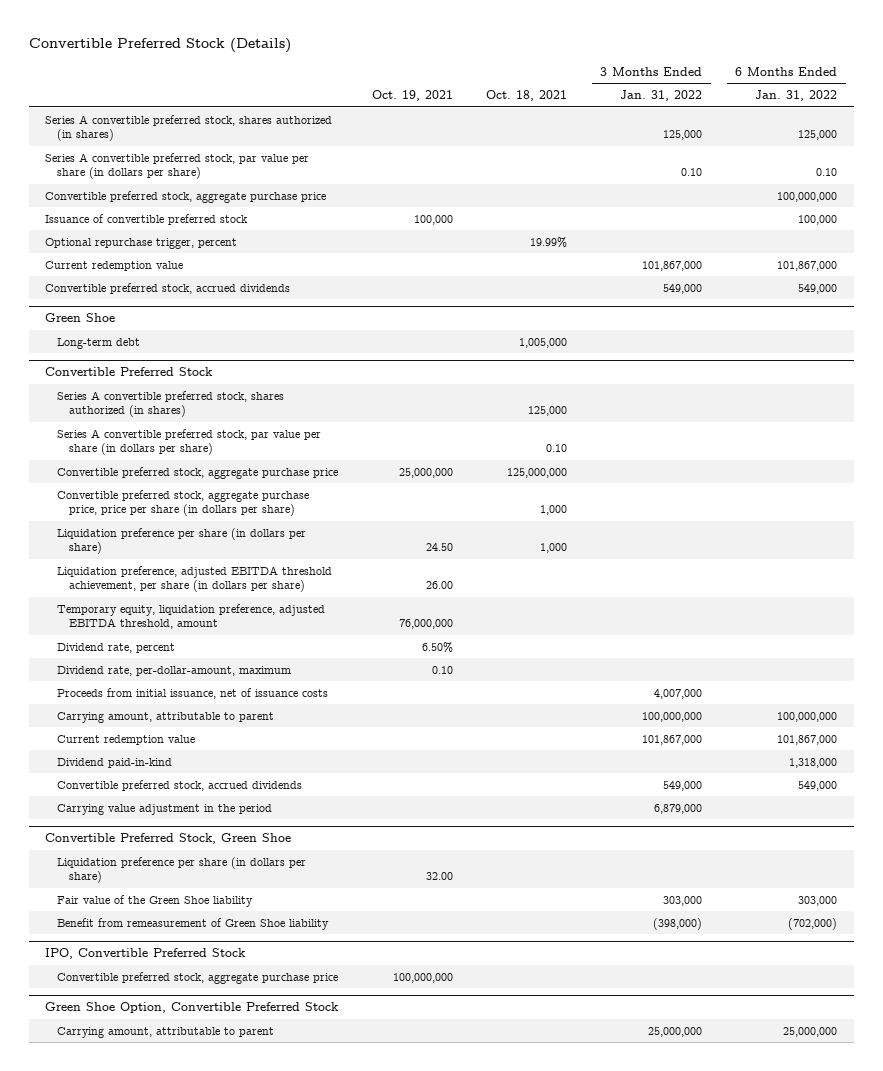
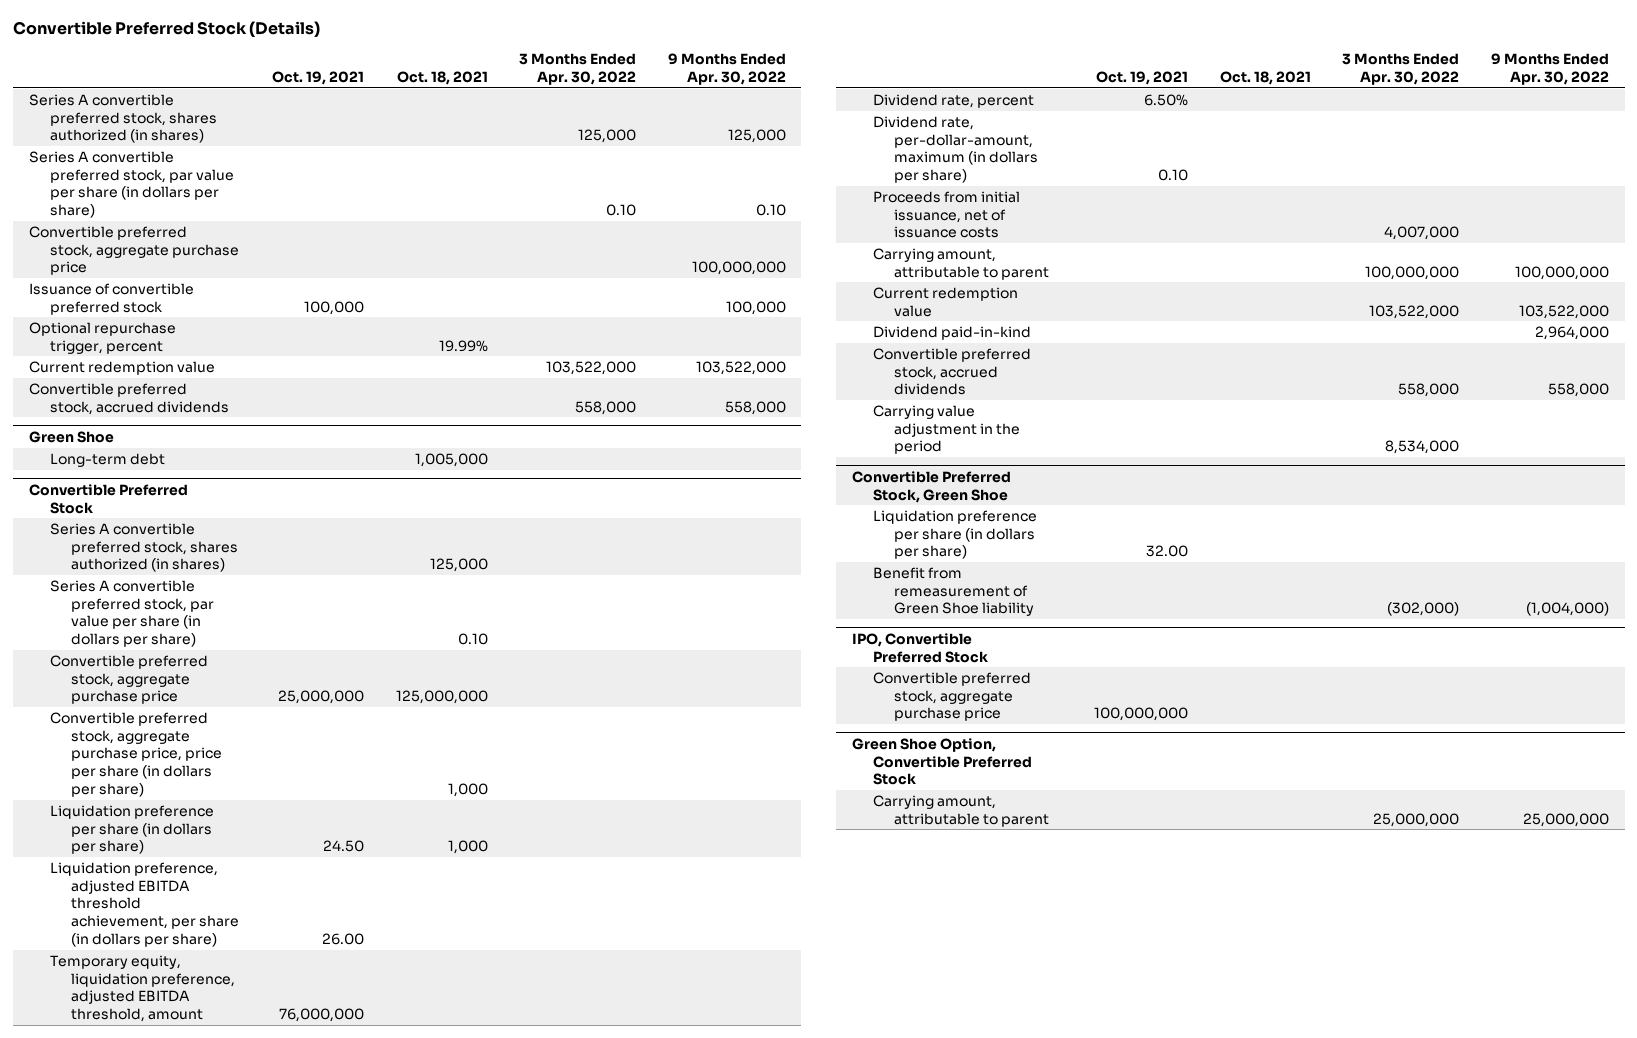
- | Oct. 19, 2021 | Oct. 18, 2021 | 3 Months Ended Jan. 31, 2022 | 6 Months Ended Jan. 31, 2022
+ | Oct. 19, 2021 | Oct. 18, 2021 | 3 Months Ended Apr. 30, 2022 | 9 Months Ended Apr. 30, 2022
@ Convertible Preferred Stock
- Dividend rate, per-dollar-amount, maximum | 0.10 | | |
+ Dividend rate, per-dollar-amount, maximum (in dollars per share) | 0.10 | | |
@ Convertible Preferred Stock, Green Shoe
- Fair value of the Green Shoe liability | | | 303,000 | 303,000

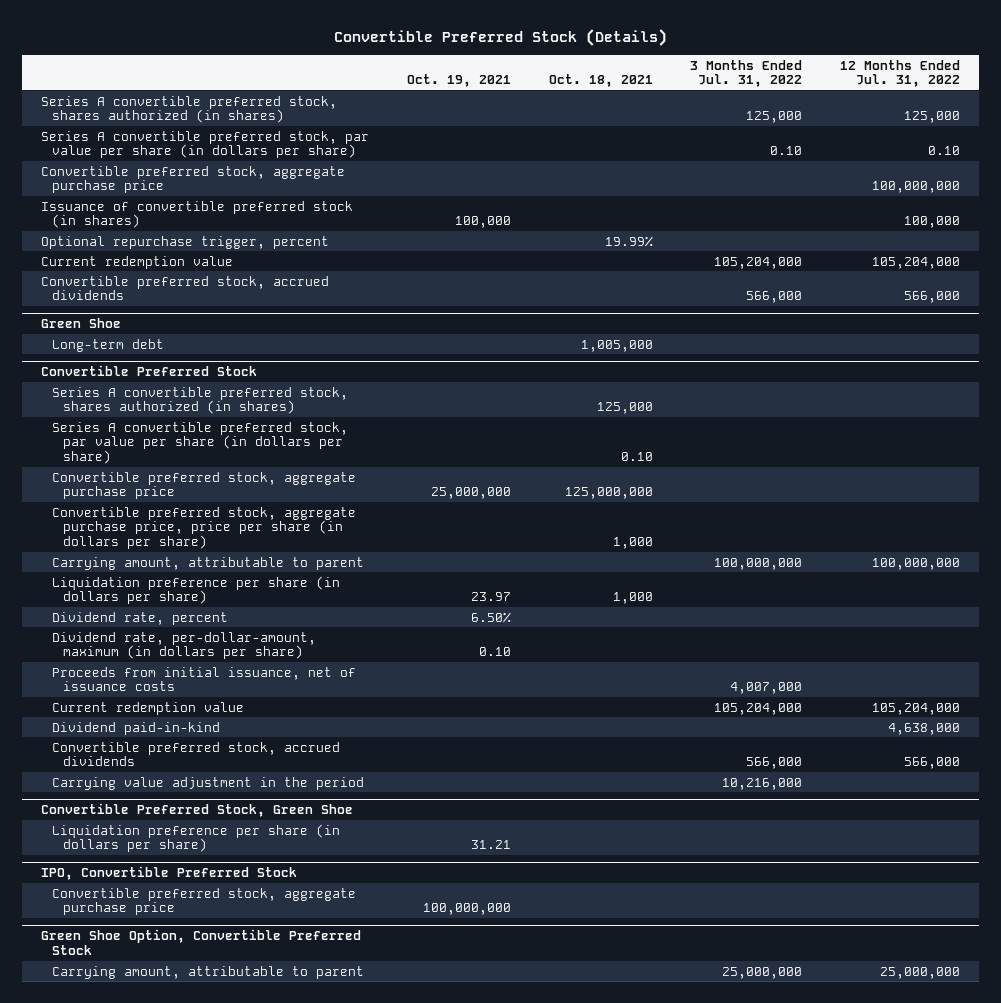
- | Oct. 19, 2021 | Oct. 18, 2021 | 3 Months Ended Apr. 30, 2022 | 9 Months Ended Apr. 30, 2022
+ | Oct. 19, 2021 | Oct. 18, 2021 | 3 Months Ended Jul. 31, 2022 | 12 Months Ended Jul. 31, 2022
- Issuance of convertible preferred stock | 100,000 | | | 100,000
+ Issuance of convertible preferred stock (in shares) | 100,000 | | | 100,000
@ Convertible Preferred Stock
- Liquidation preference per share (in dollars per share) | 24.50 | 1,000 | |
- Liquidation preference, adjusted EBITDA threshold achievement, per share (in dollars per share) | 26.00 | | |
- Temporary equity, liquidation preference, adjusted EBITDA threshold, amount | 76,000,000 | | |
moved up: Carrying amount, attributable to parent | | | 100,000,000 | 100,000,000
+ Liquidation preference per share (in dollars per share) | 23.97 | 1,000 | |
@ Convertible Preferred Stock, Green Shoe
- Liquidation preference per share (in dollars per share) | 32.00 | | |
- Benefit from remeasurement of Green Shoe liability | | | (302,000) | (1,004,000)
+ Liquidation preference per share (in dollars per share) | 31.21 | | |

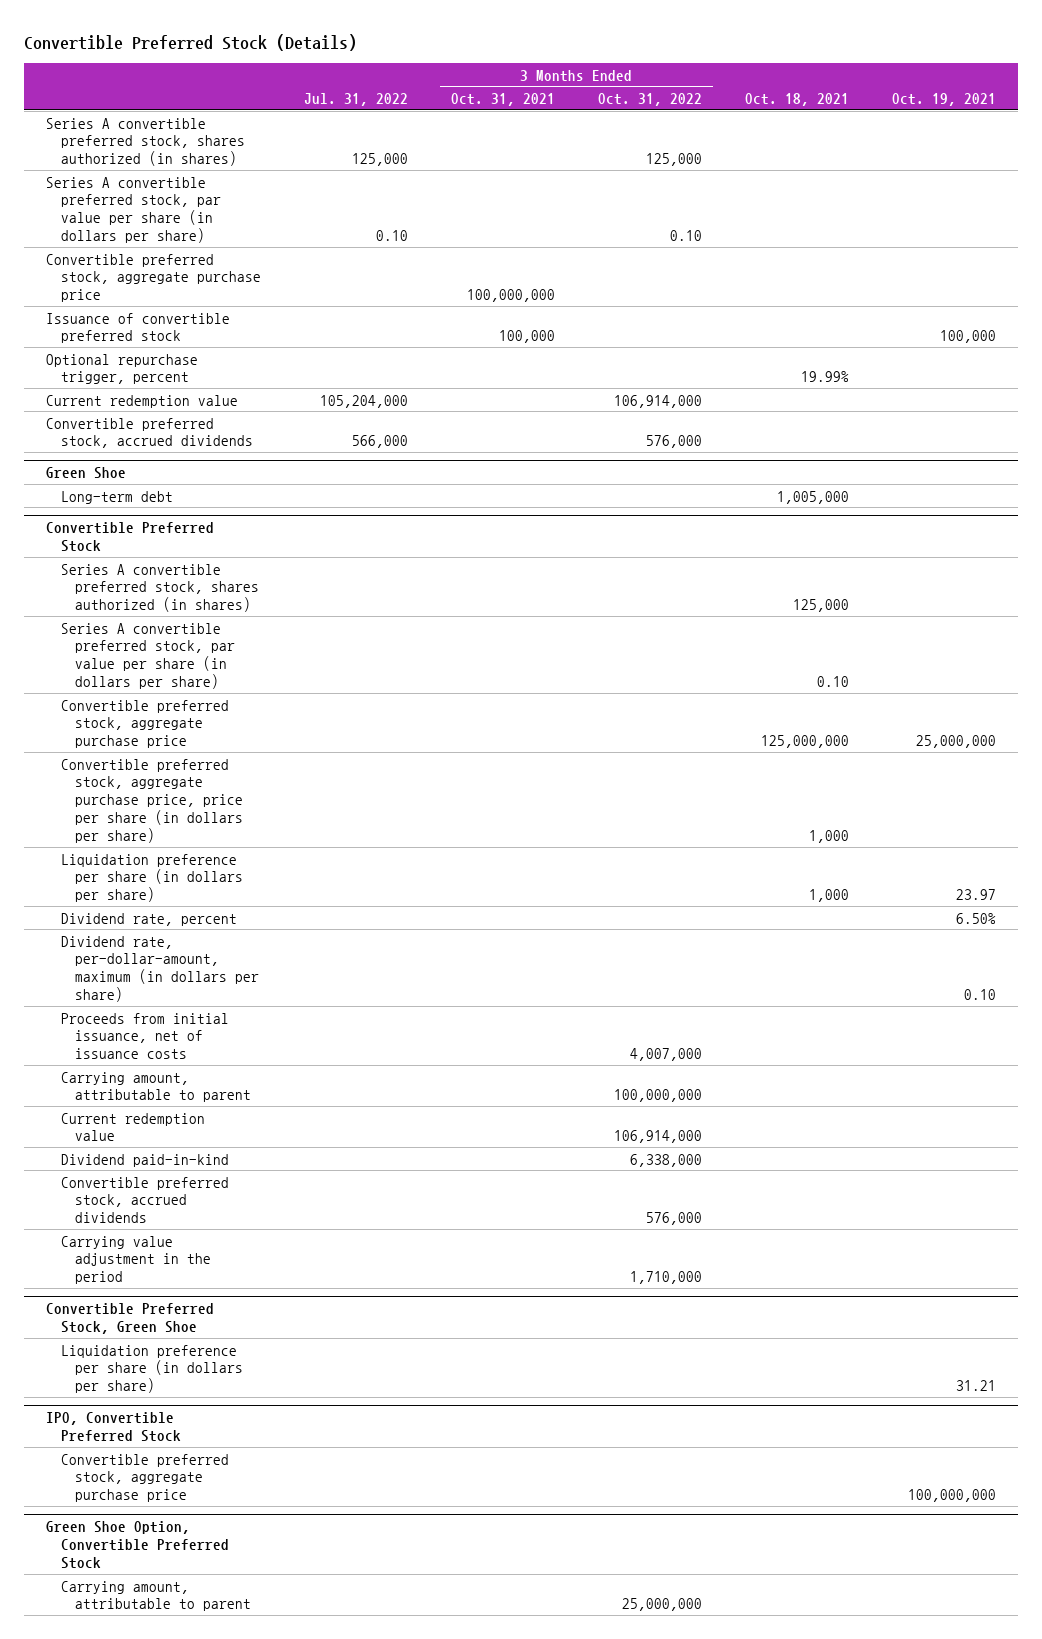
- | Oct. 19, 2021 | Oct. 18, 2021 | 3 Months Ended Jul. 31, 2022 | 12 Months Ended Jul. 31, 2022
+ | Jul. 31, 2022 | 3 Months Ended Oct. 31, 2021 | 3 Months Ended Oct. 31, 2022 | Oct. 18, 2021 | Oct. 19, 2021
- Issuance of convertible preferred stock (in shares) | 100,000 | | | 100,000
+ Issuance of convertible preferred stock | | 100,000 | | | 100,000
@ Convertible Preferred Stock
moved down: Carrying amount, attributable to parent | | | 100,000,000 | |

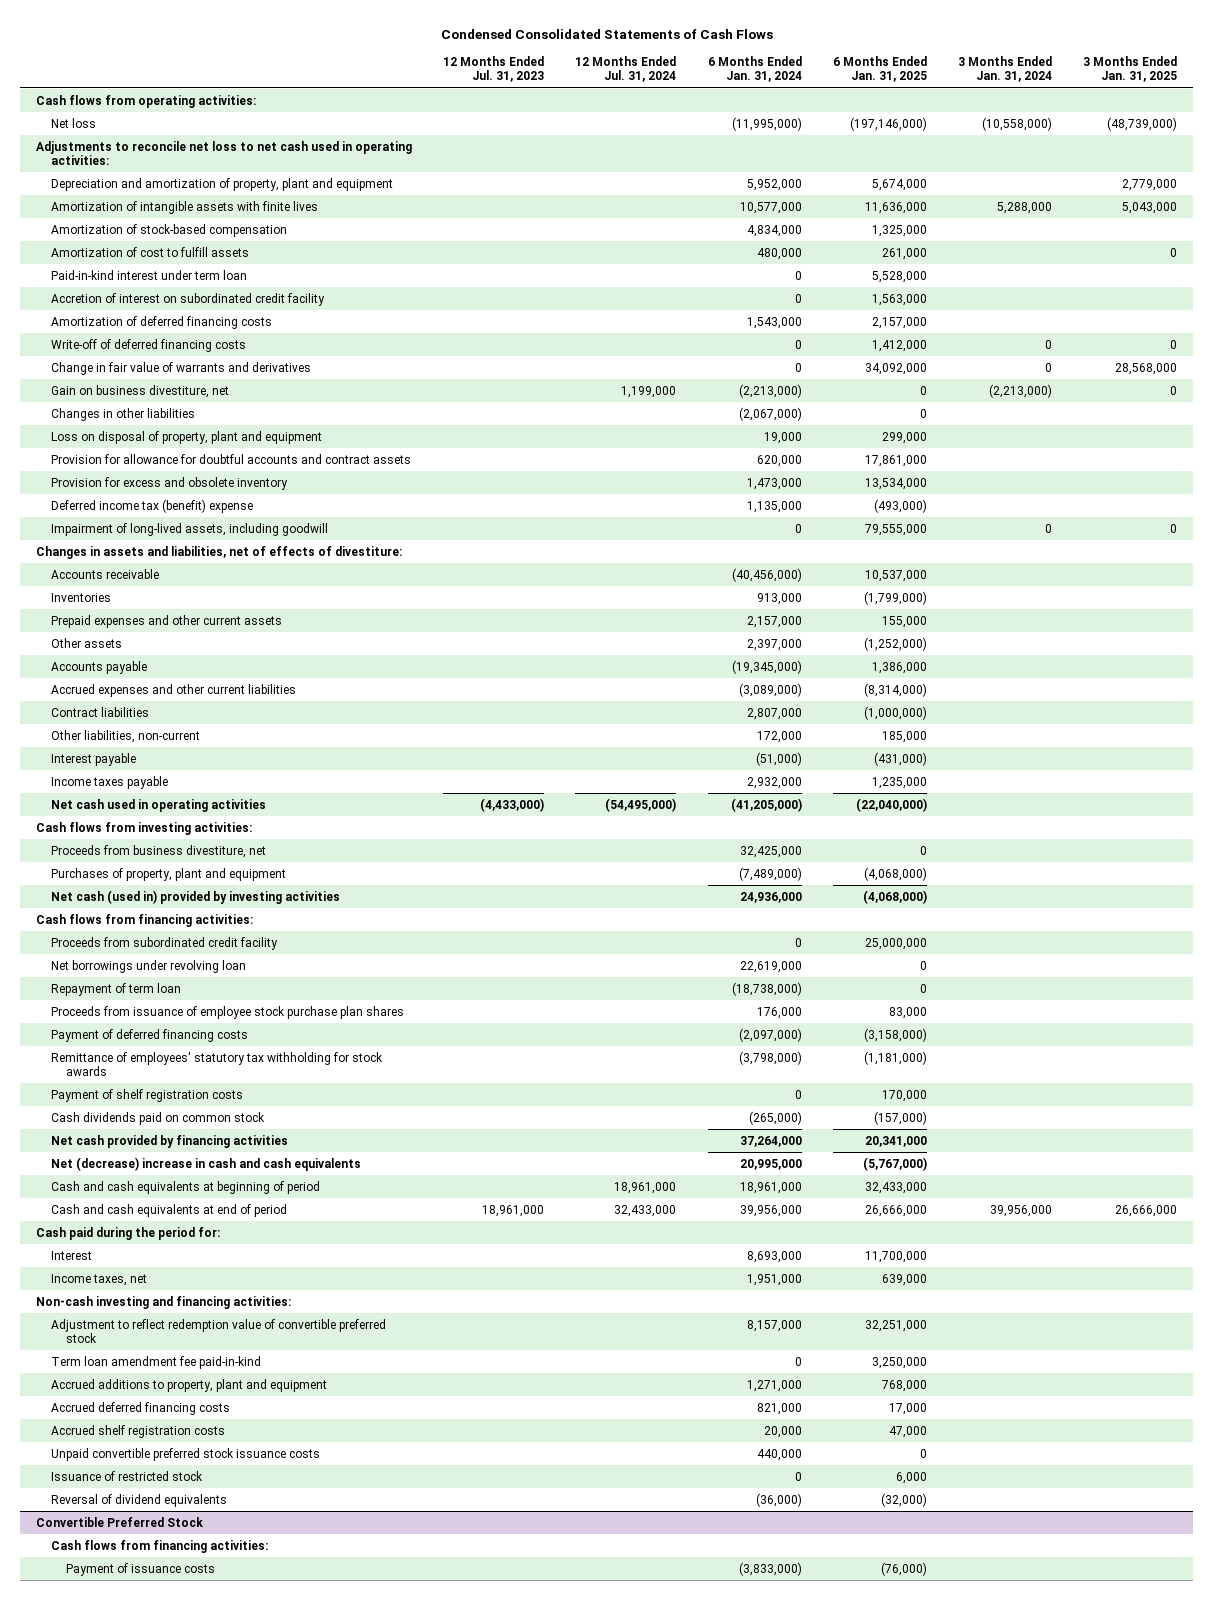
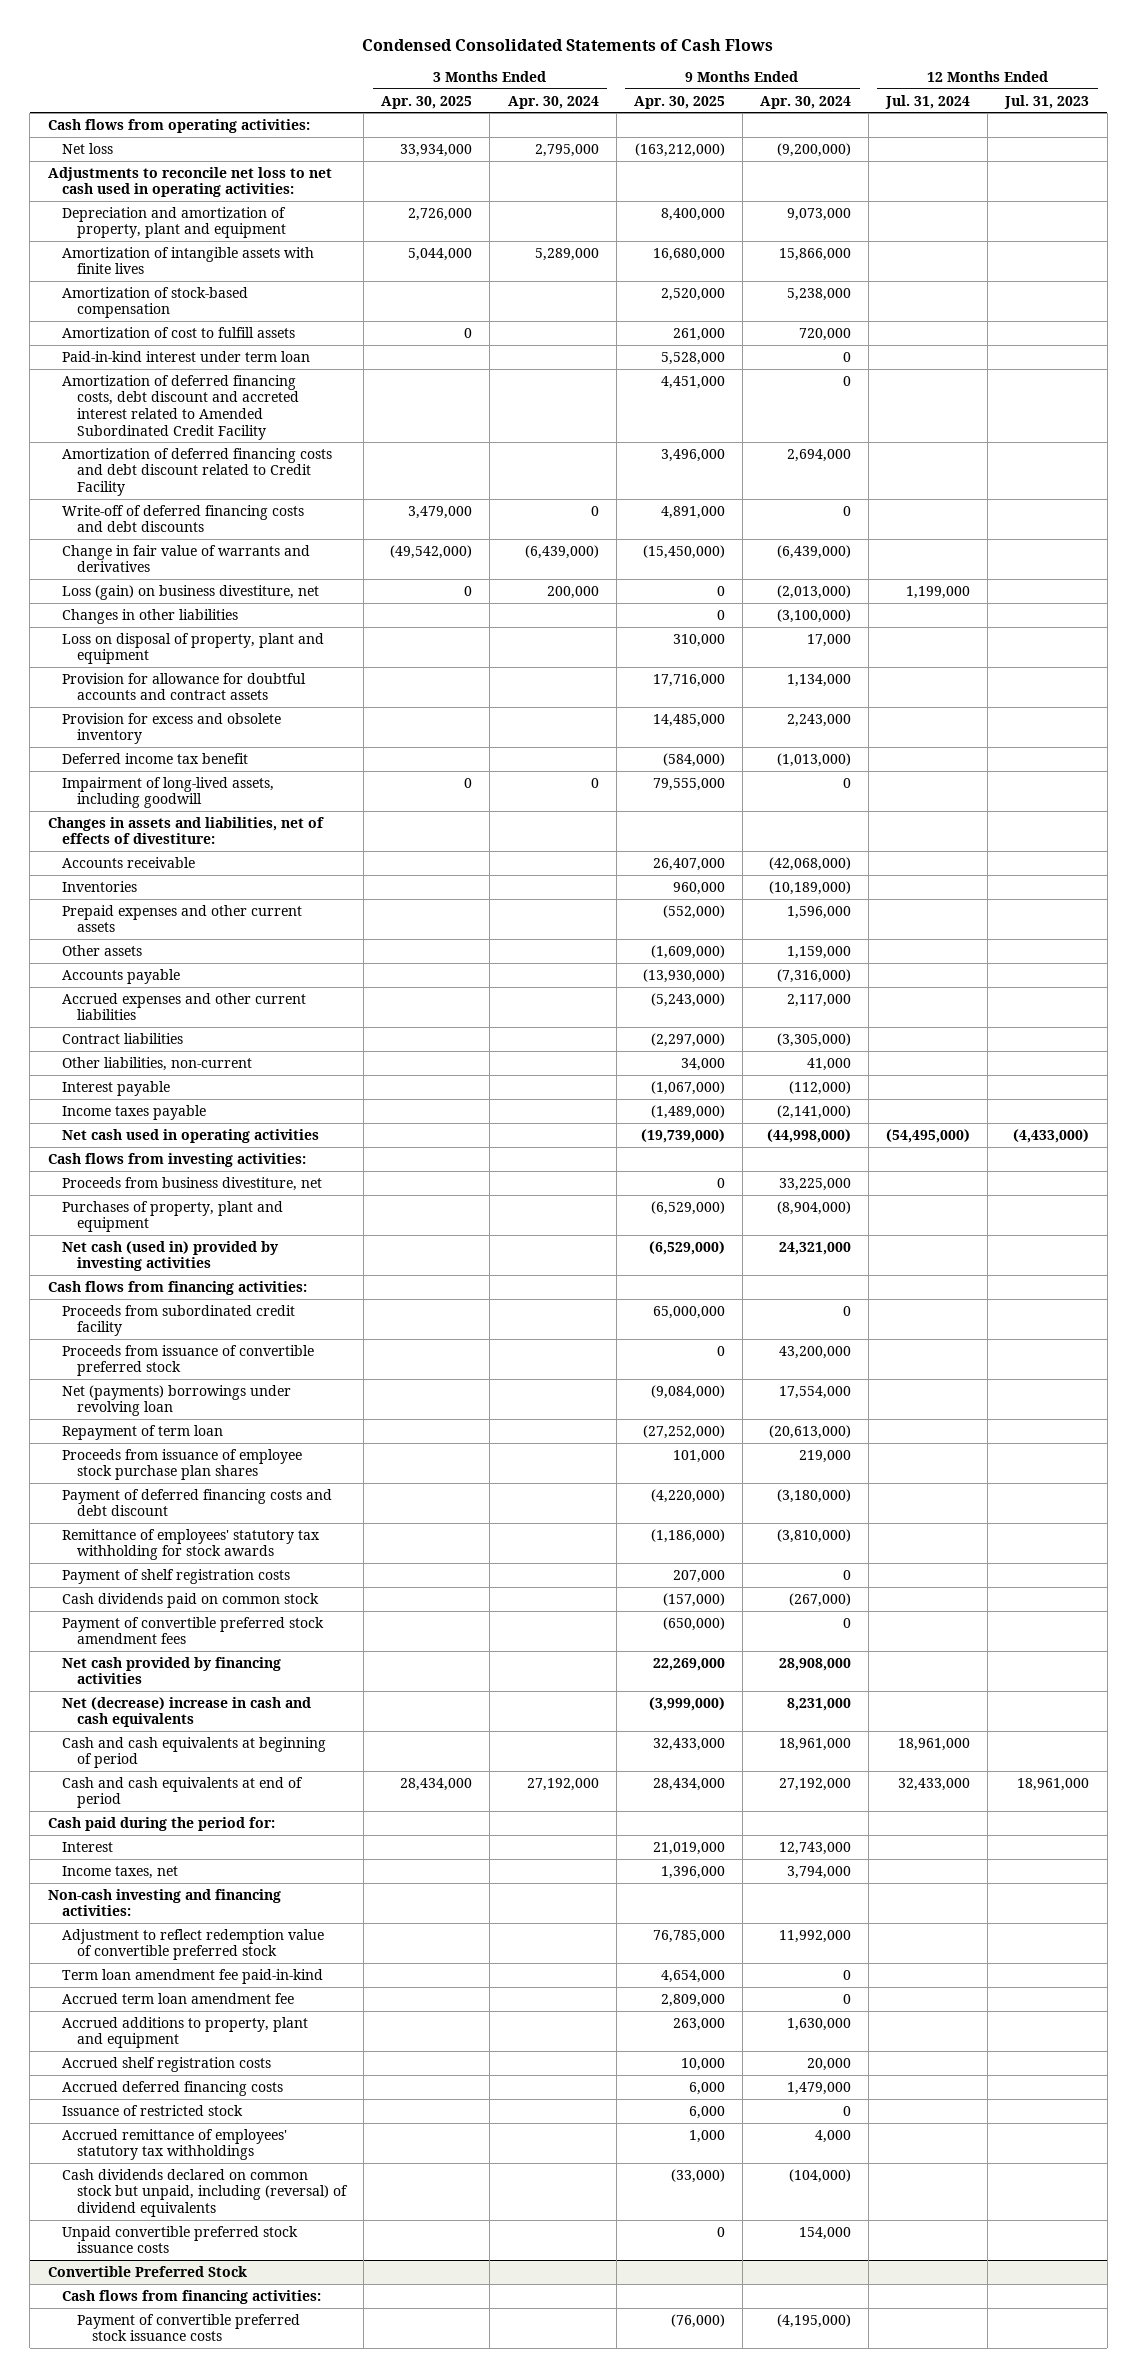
- | 12 Months Ended Jul. 31, 2023 | 12 Months Ended Jul. 31, 2024 | 6 Months Ended Jan. 31, 2024 | 6 Months Ended Jan. 31, 2025 | 3 Months Ended Jan. 31, 2024 | 3 Months Ended Jan. 31, 2025
+ | 3 Months Ended Apr. 30, 2025 | 3 Months Ended Apr. 30, 2024 | 9 Months Ended Apr. 30, 2025 | 9 Months Ended Apr. 30, 2024 | 12 Months Ended Jul. 31, 2024 | 12 Months Ended Jul. 31, 2023
- Accretion of interest on subordinated credit facility | | | 0 | 1,563,000 | |
- Amortization of deferred financing costs | | | 1,543,000 | 2,157,000 | |
- Write-off of deferred financing costs | | | 0 | 1,412,000 | 0 | 0
+ Amortization of deferred financing costs, debt discount and accreted interest related to Amended Subordinated Credit Facility | | | 4,451,000 | 0 | |
+ Amortization of deferred financing costs and debt discount related to Credit Facility | | | 3,496,000 | 2,694,000 | |
+ Write-off of deferred financing costs and debt discounts | 3,479,000 | 0 | 4,891,000 | 0 | |
- Gain on business divestiture, net | | 1,199,000 | (2,213,000) | 0 | (2,213,000) | 0
+ Loss (gain) on business divestiture, net | 0 | 200,000 | 0 | (2,013,000) | 1,199,000 |
- Deferred income tax (benefit) expense | | | 1,135,000 | (493,000) | |
+ Deferred income tax benefit | | | (584,000) | (1,013,000) | |
- Net borrowings under revolving loan | | | 22,619,000 | 0 | |
+ Proceeds from issuance of convertible preferred stock | | | 0 | 43,200,000 | |
+ Net (payments) borrowings under revolving loan | | | (9,084,000) | 17,554,000 | |
- Payment of deferred financing costs | | | (2,097,000) | (3,158,000) | |
+ Payment of deferred financing costs and debt discount | | | (4,220,000) | (3,180,000) | |
+ Payment of convertible preferred stock amendment fees | | | (650,000) | 0 | |
+ Accrued term loan amendment fee | | | 2,809,000 | 0 | |
moved down: Accrued deferred financing costs | | | 6,000 | 1,479,000 | |
- Reversal of dividend equivalents | | | (36,000) | (32,000) | |
+ Accrued remittance of employees' statutory tax withholdings | | | 1,000 | 4,000 | |
+ Cash dividends declared on common stock but unpaid, including (reversal) of dividend equivalents | | | (33,000) | (104,000) | |
moved down: Unpaid convertible preferred stock issuance costs | | | 0 | 154,000 | |
@ Convertible Preferred Stock
- Payment of issuance costs | | | (3,833,000) | (76,000) | |
+ Payment of convertible preferred stock issuance costs | | | (76,000) | (4,195,000) | |

